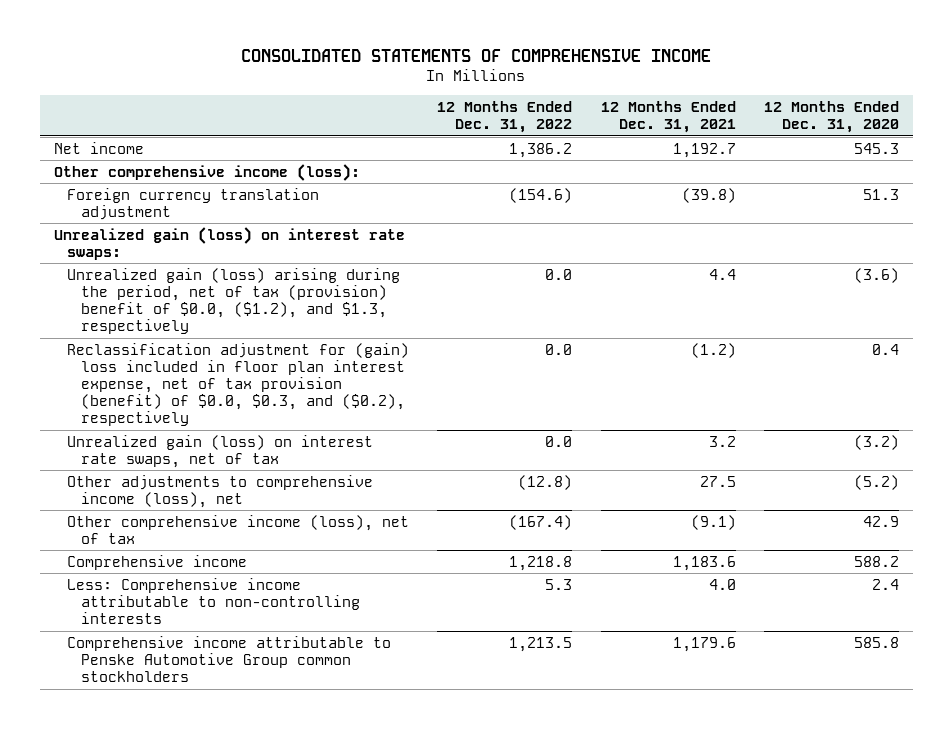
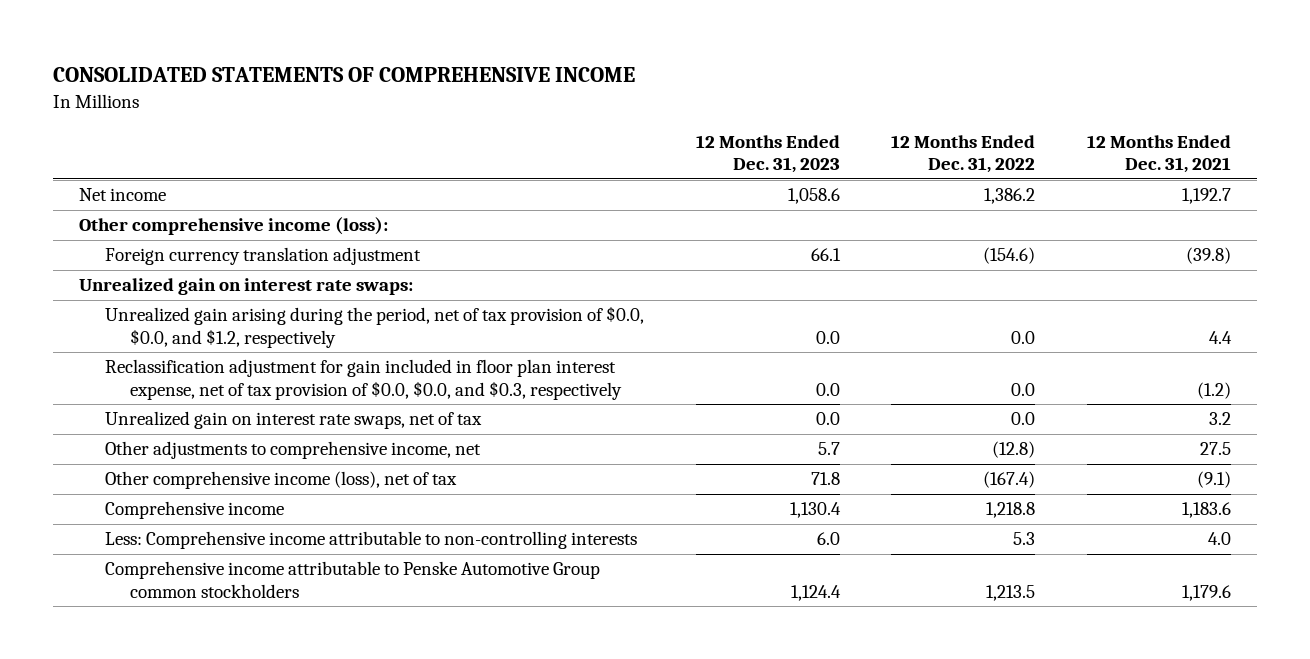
- | 12 Months Ended Dec. 31, 2022 | 12 Months Ended Dec. 31, 2021 | 12 Months Ended Dec. 31, 2020
+ | 12 Months Ended Dec. 31, 2023 | 12 Months Ended Dec. 31, 2022 | 12 Months Ended Dec. 31, 2021
- Unrealized gain (loss) on interest rate swaps:
- Unrealized gain (loss) arising during the period, net of tax (provision) benefit of $0.0, ($1.2), and $1.3, respectively | 0.0 | 4.4 | (3.6)
- Reclassification adjustment for (gain) loss included in floor plan interest expense, net of tax provision (benefit) of $0.0, $0.3, and ($0.2), respectively | 0.0 | (1.2) | 0.4
- Unrealized gain (loss) on interest rate swaps, net of tax | 0.0 | 3.2 | (3.2)
- Other adjustments to comprehensive income (loss), net | (12.8) | 27.5 | (5.2)
+ Unrealized gain on interest rate swaps:
+ Unrealized gain arising during the period, net of tax provision of $0.0, $0.0, and $1.2, respectively | 0.0 | 0.0 | 4.4
+ Reclassification adjustment for gain included in floor plan interest expense, net of tax provision of $0.0, $0.0, and $0.3, respectively | 0.0 | 0.0 | (1.2)
+ Unrealized gain on interest rate swaps, net of tax | 0.0 | 0.0 | 3.2
+ Other adjustments to comprehensive income, net | 5.7 | (12.8) | 27.5

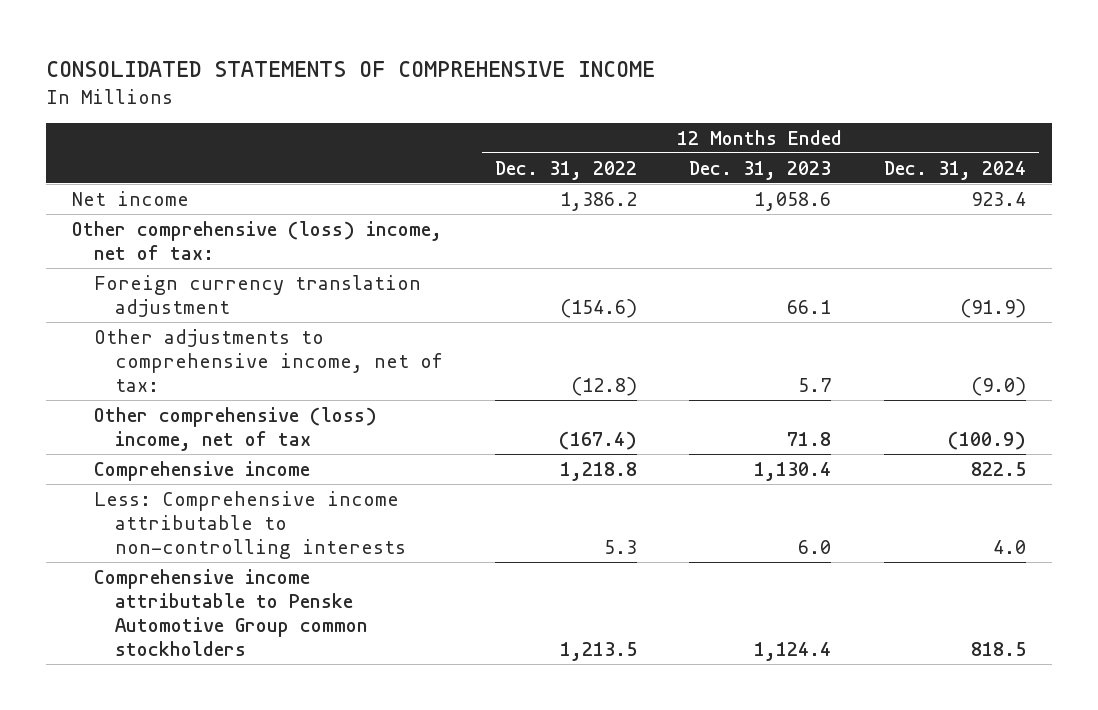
- | 12 Months Ended Dec. 31, 2023 | 12 Months Ended Dec. 31, 2022 | 12 Months Ended Dec. 31, 2021
+ | 12 Months Ended Dec. 31, 2022 | 12 Months Ended Dec. 31, 2023 | 12 Months Ended Dec. 31, 2024
- Other comprehensive income (loss):
+ Other comprehensive (loss) income, net of tax:
- Unrealized gain on interest rate swaps:
- Unrealized gain arising during the period, net of tax provision of $0.0, $0.0, and $1.2, respectively | 0.0 | 0.0 | 4.4
- Reclassification adjustment for gain included in floor plan interest expense, net of tax provision of $0.0, $0.0, and $0.3, respectively | 0.0 | 0.0 | (1.2)
- Unrealized gain on interest rate swaps, net of tax | 0.0 | 0.0 | 3.2
- Other adjustments to comprehensive income, net | 5.7 | (12.8) | 27.5
- Other comprehensive income (loss), net of tax | 71.8 | (167.4) | (9.1)
+ Other adjustments to comprehensive income, net of tax: | (12.8) | 5.7 | (9.0)
+ Other comprehensive (loss) income, net of tax | (167.4) | 71.8 | (100.9)

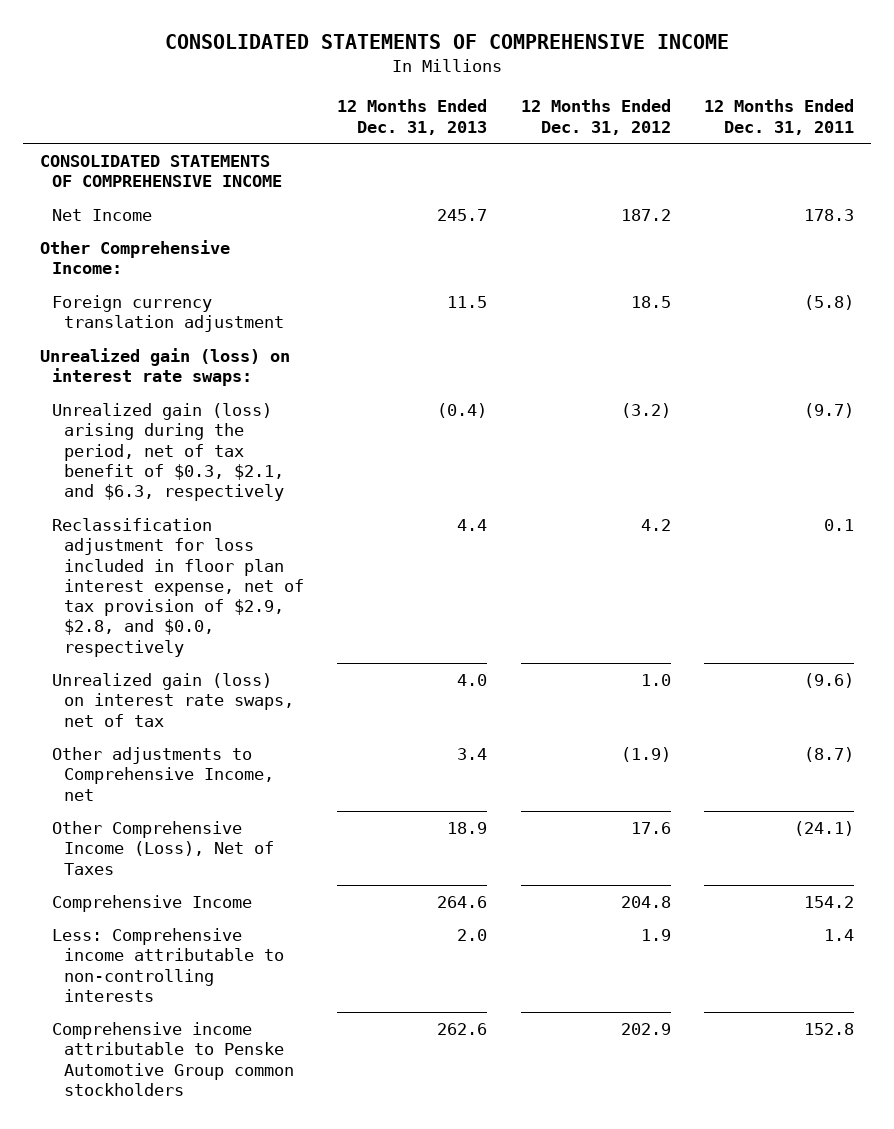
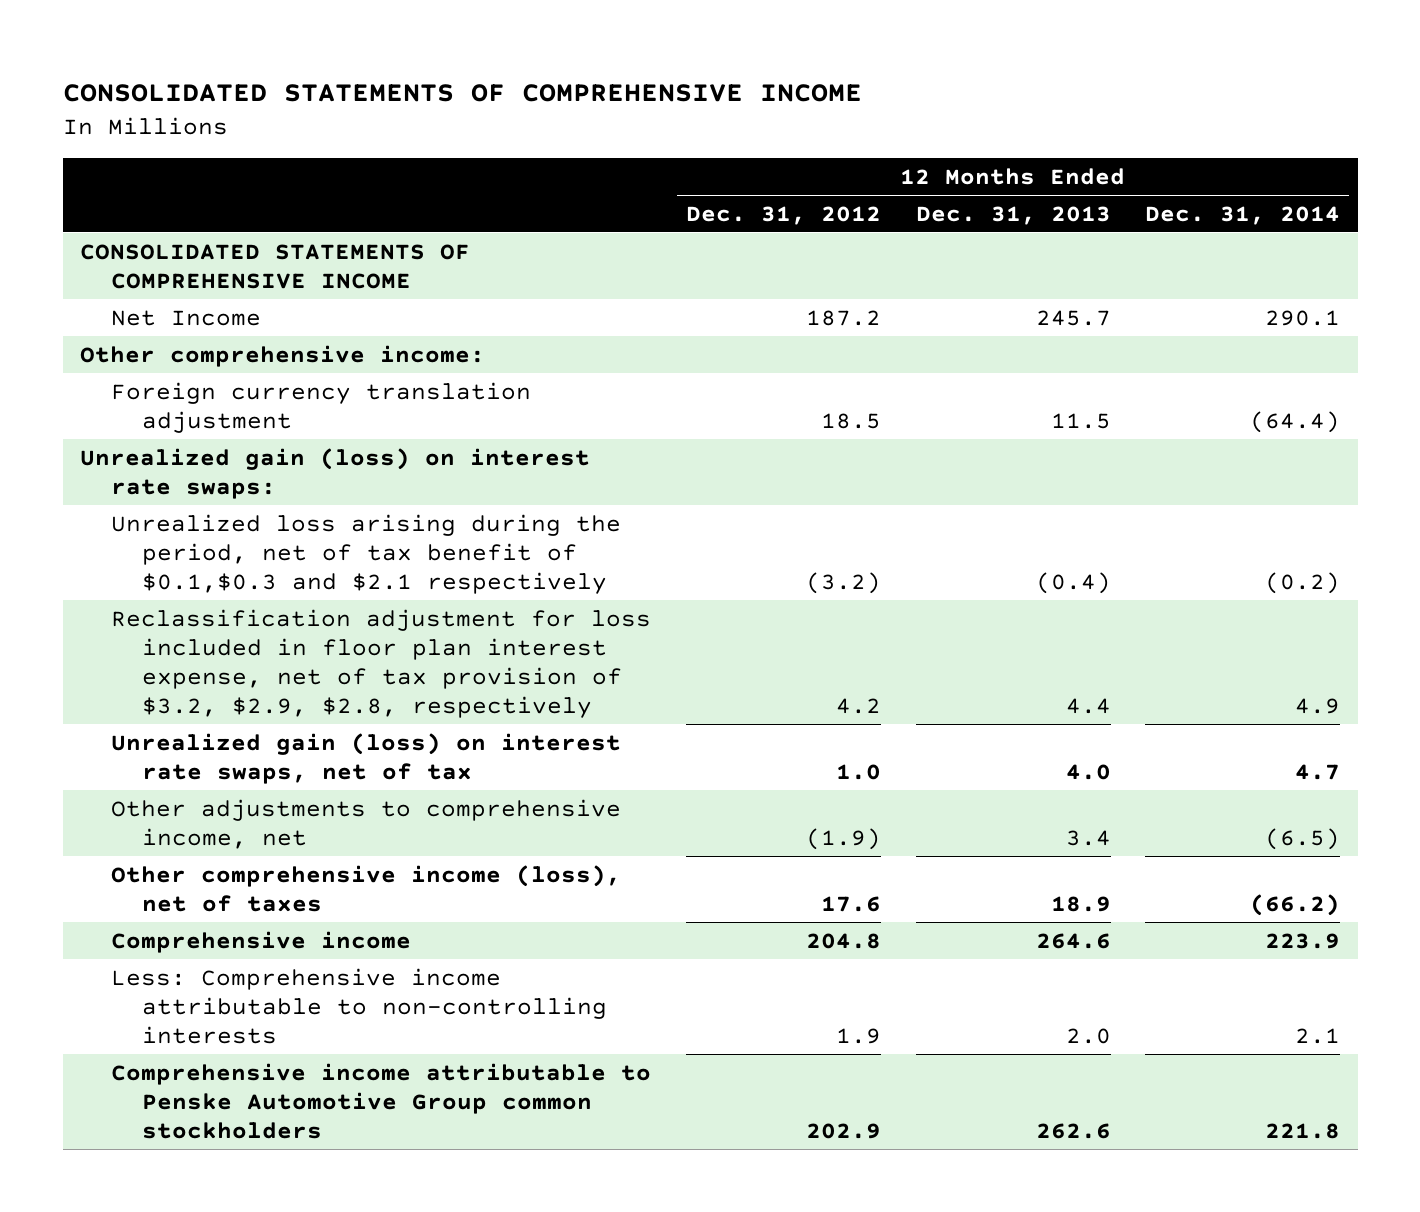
- | 12 Months Ended Dec. 31, 2013 | 12 Months Ended Dec. 31, 2012 | 12 Months Ended Dec. 31, 2011
+ | 12 Months Ended Dec. 31, 2012 | 12 Months Ended Dec. 31, 2013 | 12 Months Ended Dec. 31, 2014
- Other Comprehensive Income:
+ Other comprehensive income:
- Unrealized gain (loss) arising during the period, net of tax benefit of $0.3, $2.1, and $6.3, respectively | (0.4) | (3.2) | (9.7)
- Reclassification adjustment for loss included in floor plan interest expense, net of tax provision of $2.9, $2.8, and $0.0, respectively | 4.4 | 4.2 | 0.1
+ Unrealized loss arising during the period, net of tax benefit of $0.1,$0.3 and $2.1 respectively | (3.2) | (0.4) | (0.2)
+ Reclassification adjustment for loss included in floor plan interest expense, net of tax provision of $3.2, $2.9, $2.8, respectively | 4.2 | 4.4 | 4.9
- Other adjustments to Comprehensive Income, net | 3.4 | (1.9) | (8.7)
- Other Comprehensive Income (Loss), Net of Taxes | 18.9 | 17.6 | (24.1)
- Comprehensive Income | 264.6 | 204.8 | 154.2
+ Other adjustments to comprehensive income, net | (1.9) | 3.4 | (6.5)
+ Other comprehensive income (loss), net of taxes | 17.6 | 18.9 | (66.2)
+ Comprehensive income | 204.8 | 264.6 | 223.9

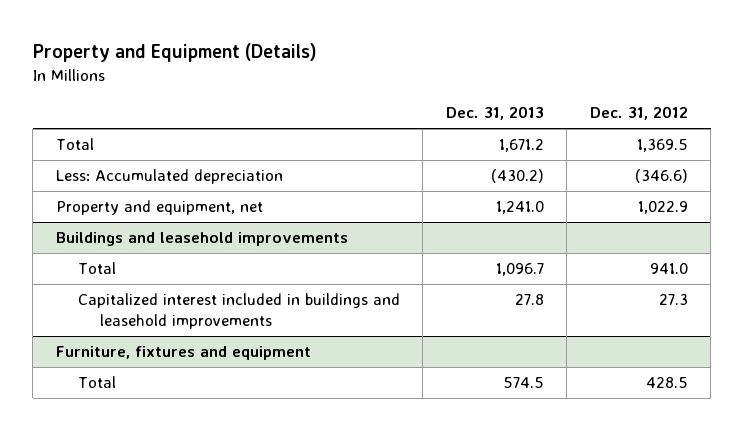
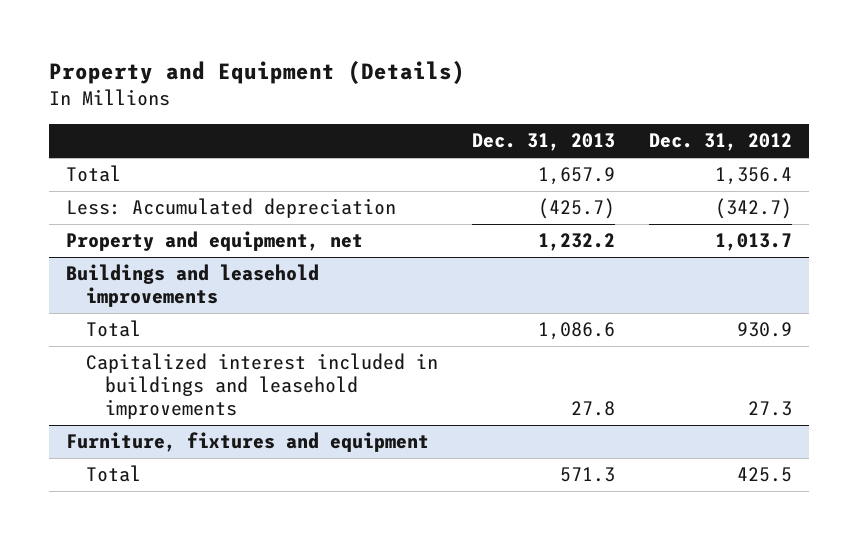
- Total | 1,671.2 | 1,369.5
- Less: Accumulated depreciation | (430.2) | (346.6)
- Property and equipment, net | 1,241.0 | 1,022.9
+ Total | 1,657.9 | 1,356.4
+ Less: Accumulated depreciation | (425.7) | (342.7)
+ Property and equipment, net | 1,232.2 | 1,013.7
@ Buildings and leasehold improvements
- Total | 1,096.7 | 941.0
+ Total | 1,086.6 | 930.9
@ Furniture, fixtures and equipment
- Total | 574.5 | 428.5
+ Total | 571.3 | 425.5

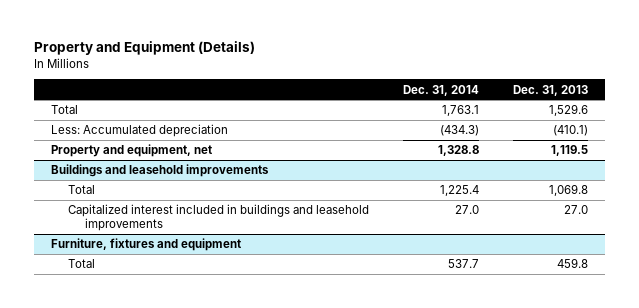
- | Dec. 31, 2013 | Dec. 31, 2012
+ | Dec. 31, 2014 | Dec. 31, 2013
- Total | 1,657.9 | 1,356.4
- Less: Accumulated depreciation | (425.7) | (342.7)
- Property and equipment, net | 1,232.2 | 1,013.7
+ Total | 1,763.1 | 1,529.6
+ Less: Accumulated depreciation | (434.3) | (410.1)
+ Property and equipment, net | 1,328.8 | 1,119.5
@ Buildings and leasehold improvements
- Total | 1,086.6 | 930.9
- Capitalized interest included in buildings and leasehold improvements | 27.8 | 27.3
+ Total | 1,225.4 | 1,069.8
+ Capitalized interest included in buildings and leasehold improvements | 27.0 | 27.0
@ Furniture, fixtures and equipment
- Total | 571.3 | 425.5
+ Total | 537.7 | 459.8

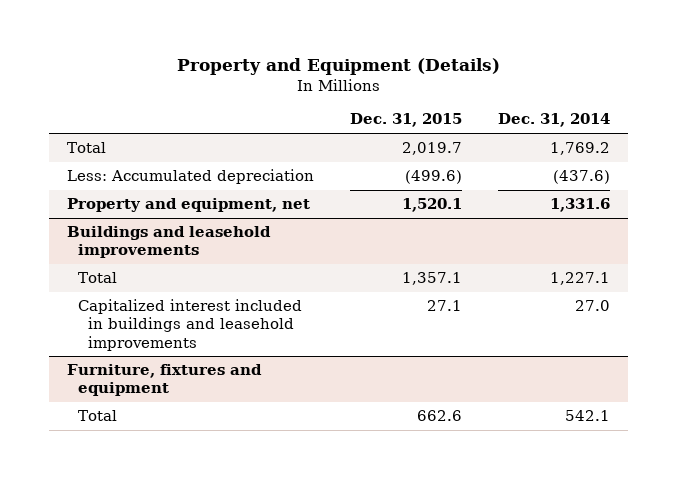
- | Dec. 31, 2014 | Dec. 31, 2013
+ | Dec. 31, 2015 | Dec. 31, 2014
- Total | 1,763.1 | 1,529.6
- Less: Accumulated depreciation | (434.3) | (410.1)
- Property and equipment, net | 1,328.8 | 1,119.5
+ Total | 2,019.7 | 1,769.2
+ Less: Accumulated depreciation | (499.6) | (437.6)
+ Property and equipment, net | 1,520.1 | 1,331.6
@ Buildings and leasehold improvements
- Total | 1,225.4 | 1,069.8
+ Total | 1,357.1 | 1,227.1
@ Furniture, fixtures and equipment
- Total | 537.7 | 459.8
+ Total | 662.6 | 542.1

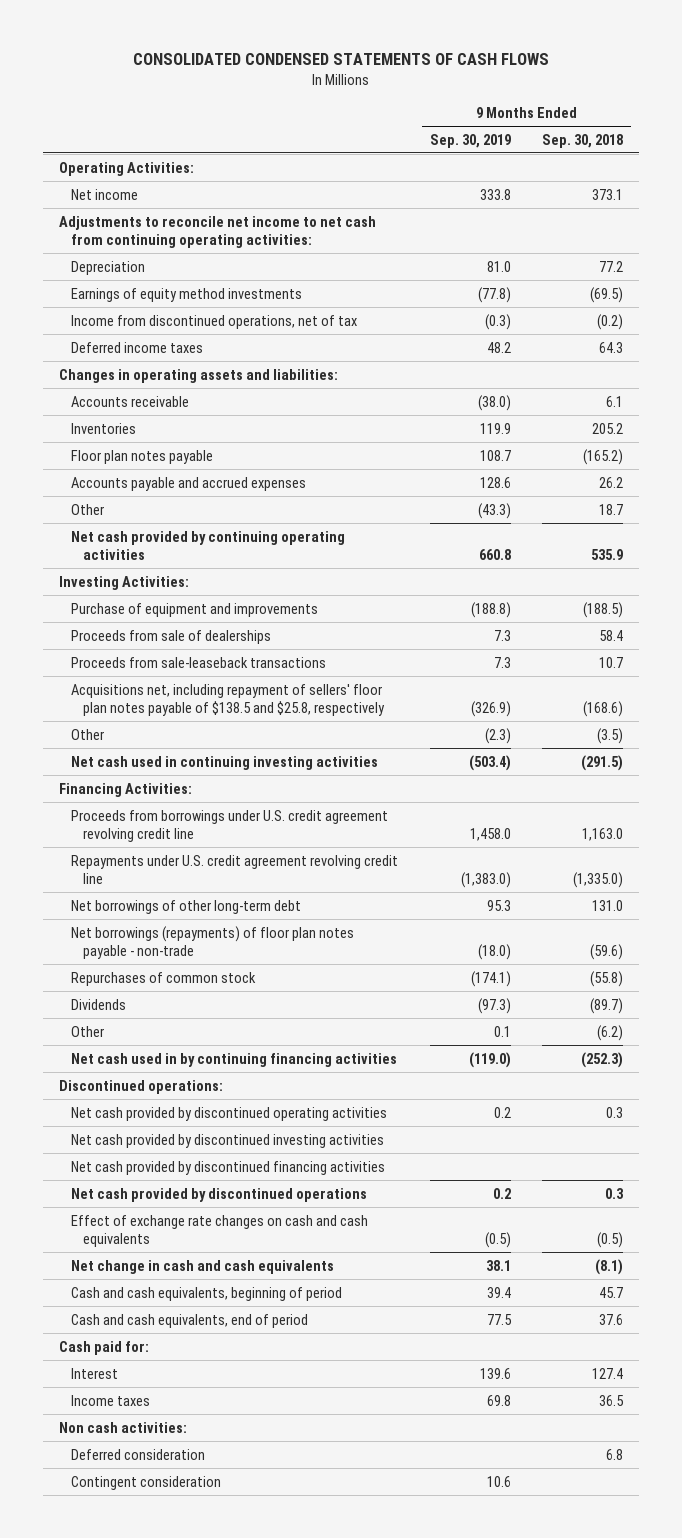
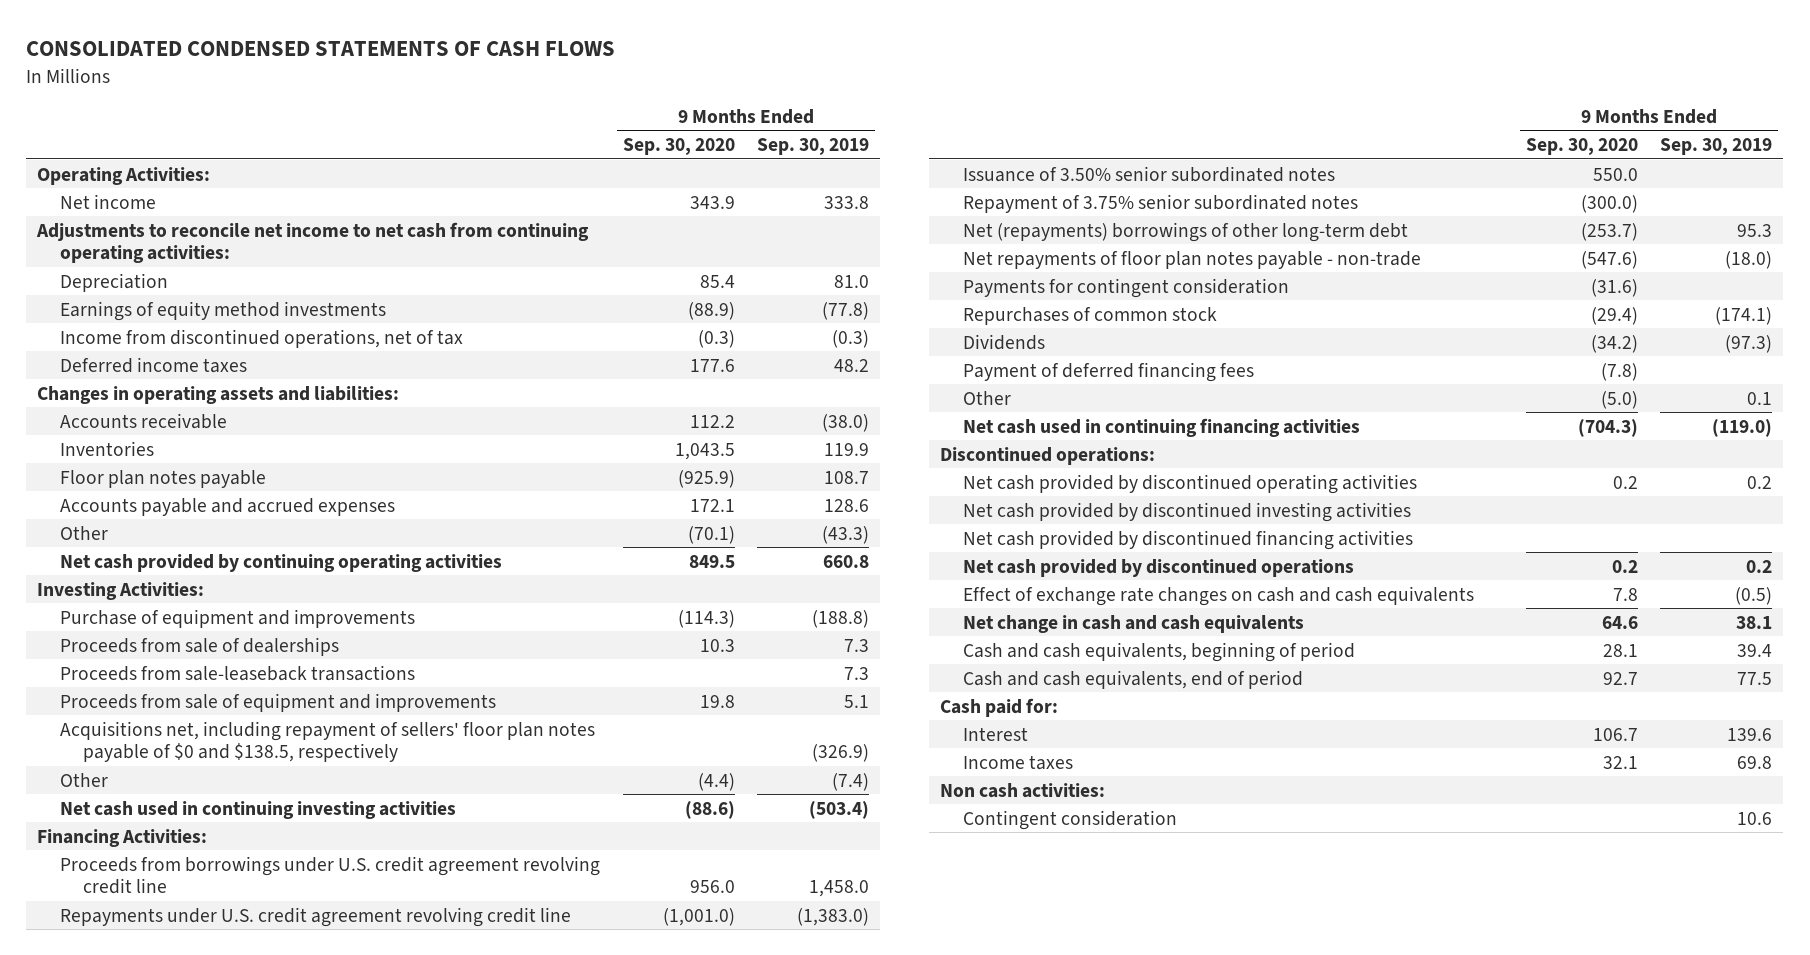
- | 9 Months Ended Sep. 30, 2019 | 9 Months Ended Sep. 30, 2018
+ | 9 Months Ended Sep. 30, 2020 | 9 Months Ended Sep. 30, 2019
- Acquisitions net, including repayment of sellers' floor plan notes payable of $138.5 and $25.8, respectively | (326.9) | (168.6)
- Other | (2.3) | (3.5)
+ Proceeds from sale of equipment and improvements | 19.8 | 5.1
+ Acquisitions net, including repayment of sellers' floor plan notes payable of $0 and $138.5, respectively | | (326.9)
+ Other | (4.4) | (7.4)
- Net borrowings of other long-term debt | 95.3 | 131.0
- Net borrowings (repayments) of floor plan notes payable - non-trade | (18.0) | (59.6)
+ Issuance of 3.50% senior subordinated notes | 550.0 |
+ Repayment of 3.75% senior subordinated notes | (300.0) |
+ Net (repayments) borrowings of other long-term debt | (253.7) | 95.3
+ Net repayments of floor plan notes payable - non-trade | (547.6) | (18.0)
+ Payments for contingent consideration | (31.6) |
+ Payment of deferred financing fees | (7.8) |
- Net cash used in by continuing financing activities | (119.0) | (252.3)
+ Net cash used in continuing financing activities | (704.3) | (119.0)
- Deferred consideration | | 6.8

